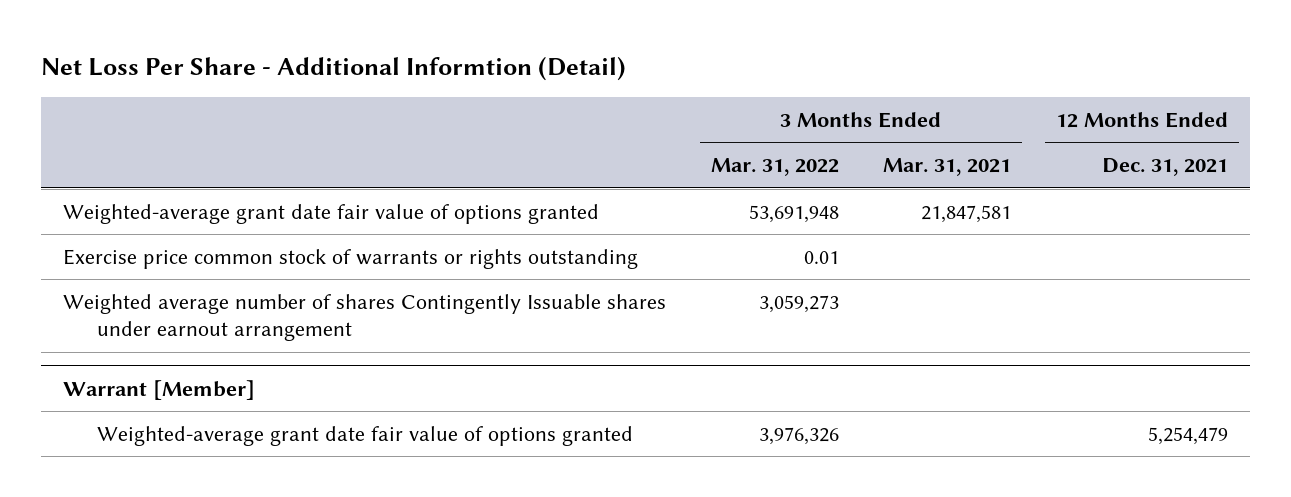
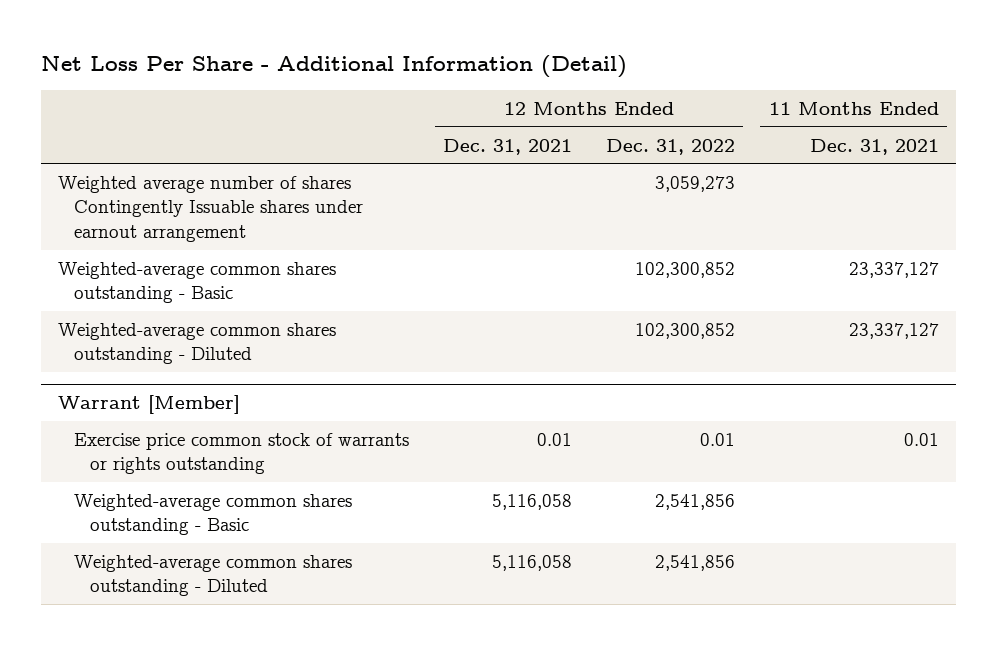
- Net Loss Per Share - Additional Informtion (Detail)
+ Net Loss Per Share - Additional Information (Detail)
- | 3 Months Ended Mar. 31, 2022 | 3 Months Ended Mar. 31, 2021 | 12 Months Ended Dec. 31, 2021
+ | 12 Months Ended Dec. 31, 2021 | 12 Months Ended Dec. 31, 2022 | 11 Months Ended Dec. 31, 2021
- Weighted-average grant date fair value of options granted | 53,691,948 | 21,847,581 |
- Exercise price common stock of warrants or rights outstanding | 0.01 | |
+ Weighted-average common shares outstanding - Basic | | 102,300,852 | 23,337,127
+ Weighted-average common shares outstanding - Diluted | | 102,300,852 | 23,337,127
@ Warrant [Member]
- Weighted-average grant date fair value of options granted | 3,976,326 | | 5,254,479
+ Exercise price common stock of warrants or rights outstanding | 0.01 | 0.01 | 0.01
+ Weighted-average common shares outstanding - Basic | 5,116,058 | 2,541,856 |
+ Weighted-average common shares outstanding - Diluted | 5,116,058 | 2,541,856 |

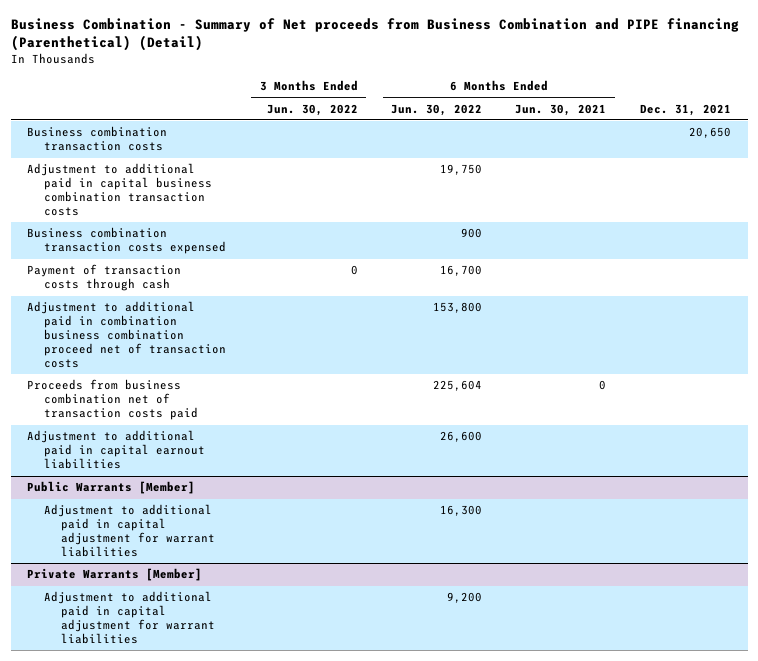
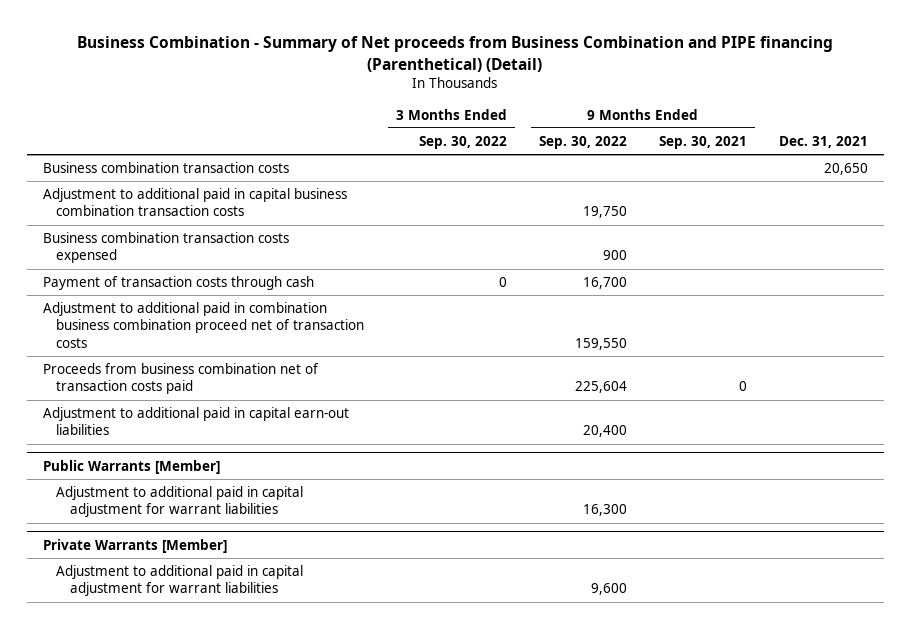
- | 3 Months Ended Jun. 30, 2022 | 6 Months Ended Jun. 30, 2022 | 6 Months Ended Jun. 30, 2021 | Dec. 31, 2021
+ | 3 Months Ended Sep. 30, 2022 | 9 Months Ended Sep. 30, 2022 | 9 Months Ended Sep. 30, 2021 | Dec. 31, 2021
- Adjustment to additional paid in capital earnout liabilities | | 26,600 | |
+ Adjustment to additional paid in capital earn-out liabilities | | 20,400 | |

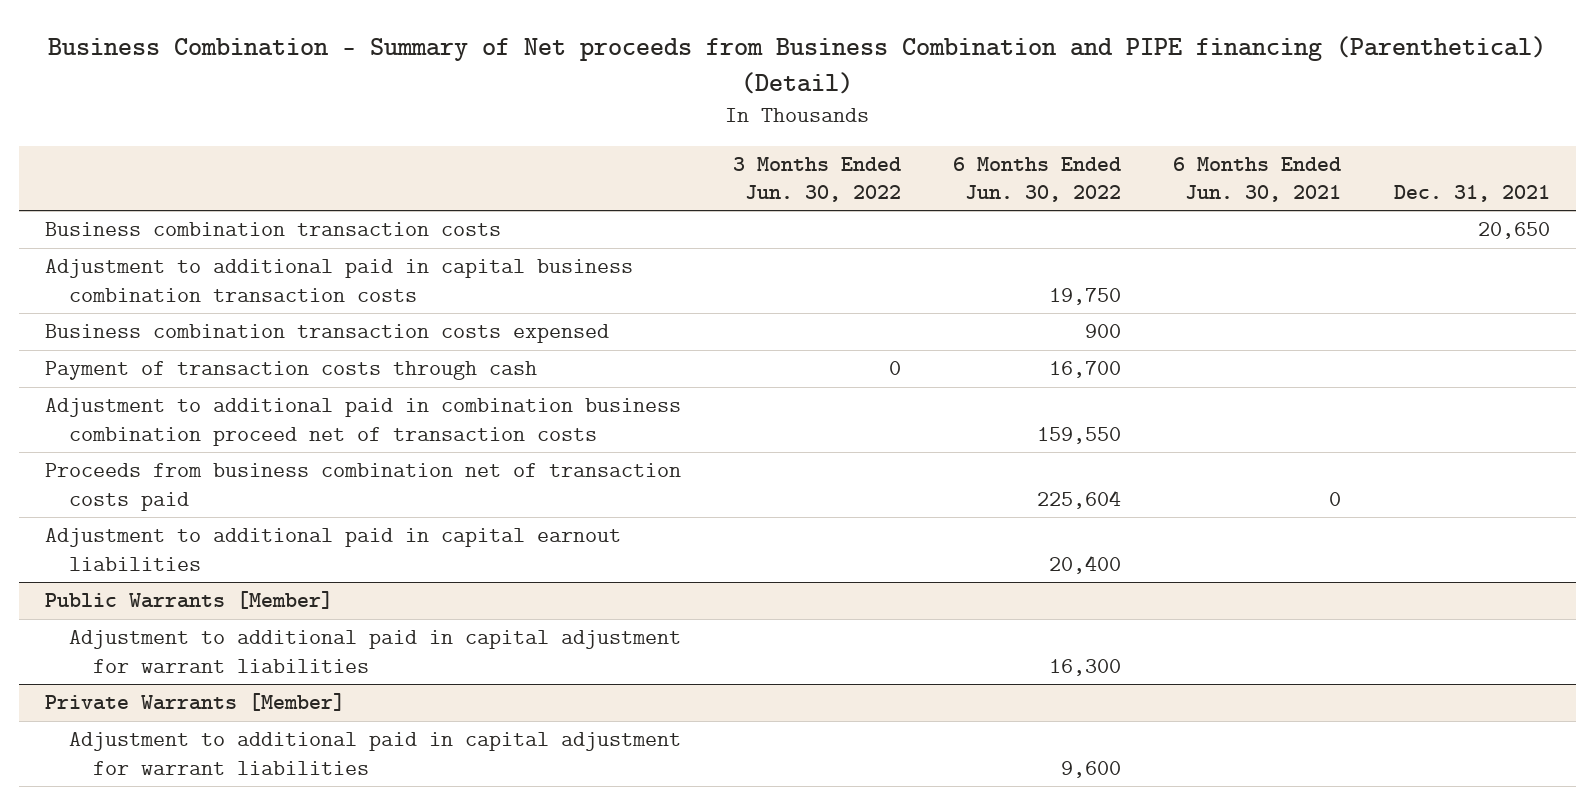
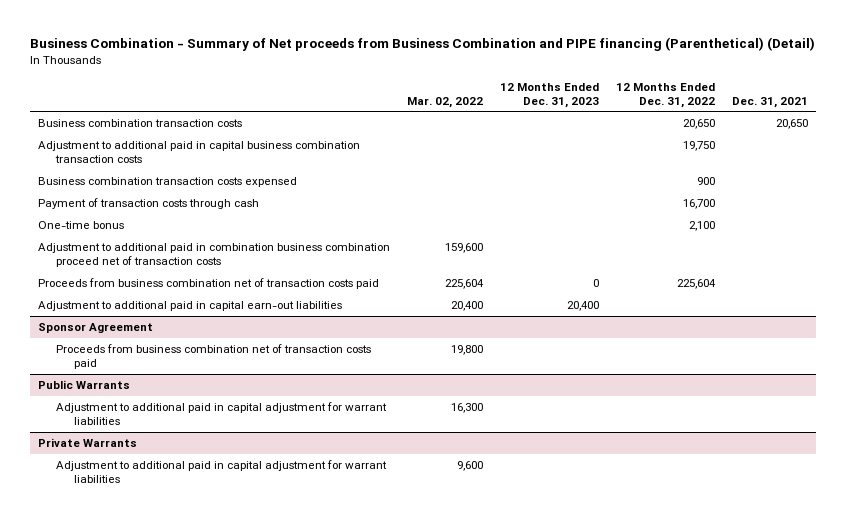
- | 3 Months Ended Jun. 30, 2022 | 6 Months Ended Jun. 30, 2022 | 6 Months Ended Jun. 30, 2021 | Dec. 31, 2021
+ | Mar. 02, 2022 | 12 Months Ended Dec. 31, 2023 | 12 Months Ended Dec. 31, 2022 | Dec. 31, 2021
+ One-time bonus | | | 2,100 |
- Adjustment to additional paid in capital earnout liabilities | | 20,400 | |
- Public Warrants [Member]
+ Adjustment to additional paid in capital earn-out liabilities | 20,400 | 20,400 | |
+ Sponsor Agreement
+ Proceeds from business combination net of transaction costs paid | 19,800 | | |
+ Public Warrants
- Private Warrants [Member]
+ Private Warrants

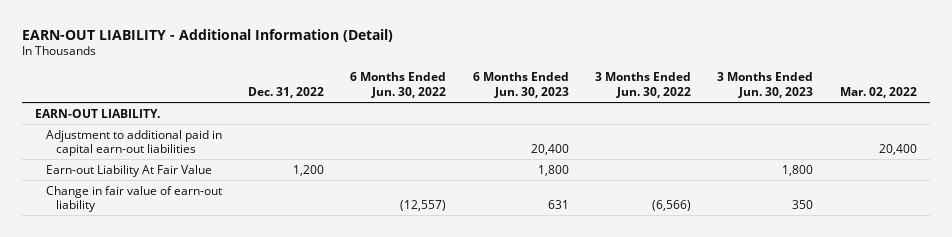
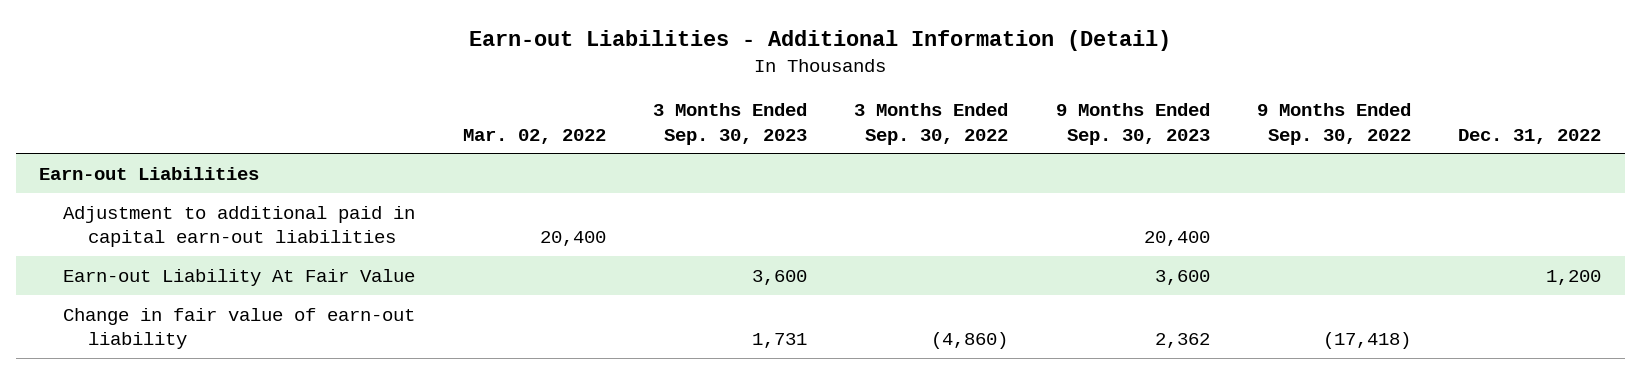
- EARN-OUT LIABILITY - Additional Information (Detail)
+ Earn-out Liabilities - Additional Information (Detail)
- | Dec. 31, 2022 | 6 Months Ended Jun. 30, 2022 | 6 Months Ended Jun. 30, 2023 | 3 Months Ended Jun. 30, 2022 | 3 Months Ended Jun. 30, 2023 | Mar. 02, 2022
+ | Mar. 02, 2022 | 3 Months Ended Sep. 30, 2023 | 3 Months Ended Sep. 30, 2022 | 9 Months Ended Sep. 30, 2023 | 9 Months Ended Sep. 30, 2022 | Dec. 31, 2022
- EARN-OUT LIABILITY.
+ Earn-out Liabilities

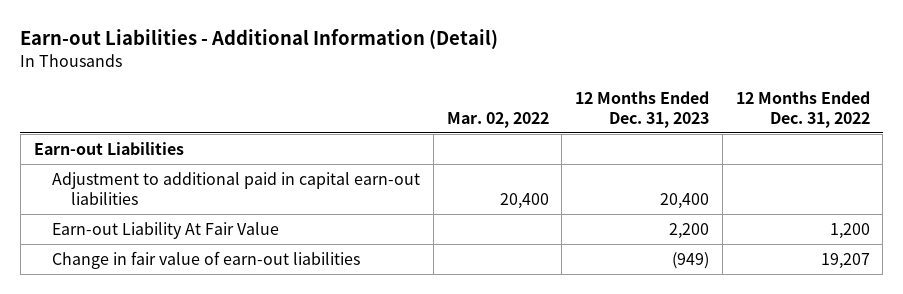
- | Mar. 02, 2022 | 3 Months Ended Sep. 30, 2023 | 3 Months Ended Sep. 30, 2022 | 9 Months Ended Sep. 30, 2023 | 9 Months Ended Sep. 30, 2022 | Dec. 31, 2022
+ | Mar. 02, 2022 | 12 Months Ended Dec. 31, 2023 | 12 Months Ended Dec. 31, 2022
- Change in fair value of earn-out liability | | 1,731 | (4,860) | 2,362 | (17,418) |
+ Change in fair value of earn-out liabilities | | (949) | 19,207

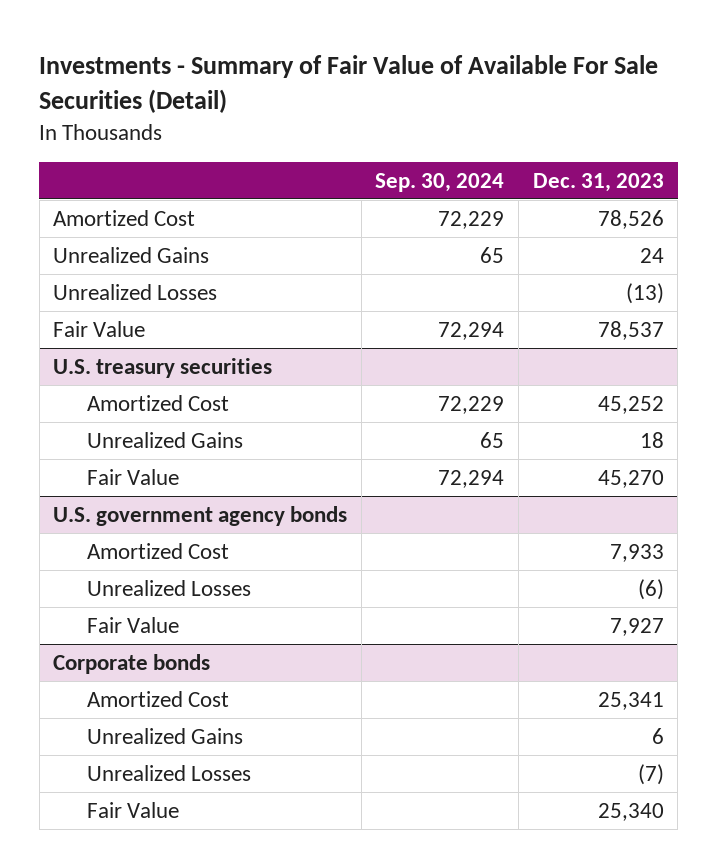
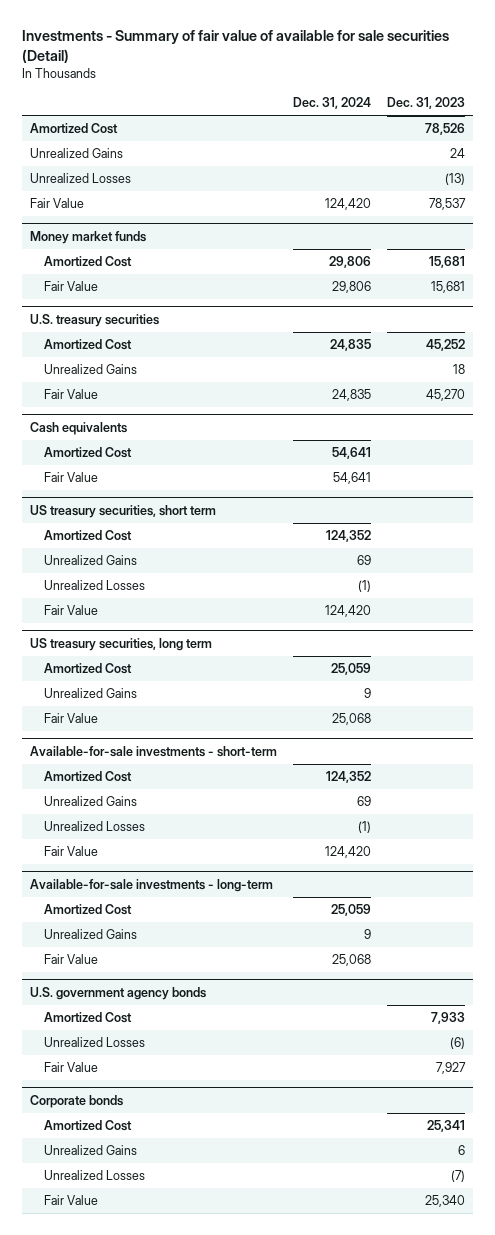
- Investments - Summary of Fair Value of Available For Sale Securities (Detail)
+ Investments - Summary of fair value of available for sale securities (Detail)
- | Sep. 30, 2024 | Dec. 31, 2023
+ | Dec. 31, 2024 | Dec. 31, 2023
+ Money market funds
+ Amortized Cost | 29,806 | 15,681
+ Fair Value | 29,806 | 15,681
+ Cash equivalents
+ Amortized Cost | 54,641 |
+ Fair Value | 54,641 |
+ US treasury securities, short term
+ Amortized Cost | 124,352 |
+ Unrealized Gains | 69 |
+ Unrealized Losses | (1) |
+ Fair Value | 124,420 |
+ US treasury securities, long term
+ Amortized Cost | 25,059 |
+ Unrealized Gains | 9 |
+ Fair Value | 25,068 |
+ Available-for-sale investments - short-term
+ Amortized Cost | 124,352 |
+ Unrealized Gains | 69 |
+ Unrealized Losses | (1) |
+ Fair Value | 124,420 |
+ Available-for-sale investments - long-term
+ Amortized Cost | 25,059 |
+ Unrealized Gains | 9 |
+ Fair Value | 25,068 |

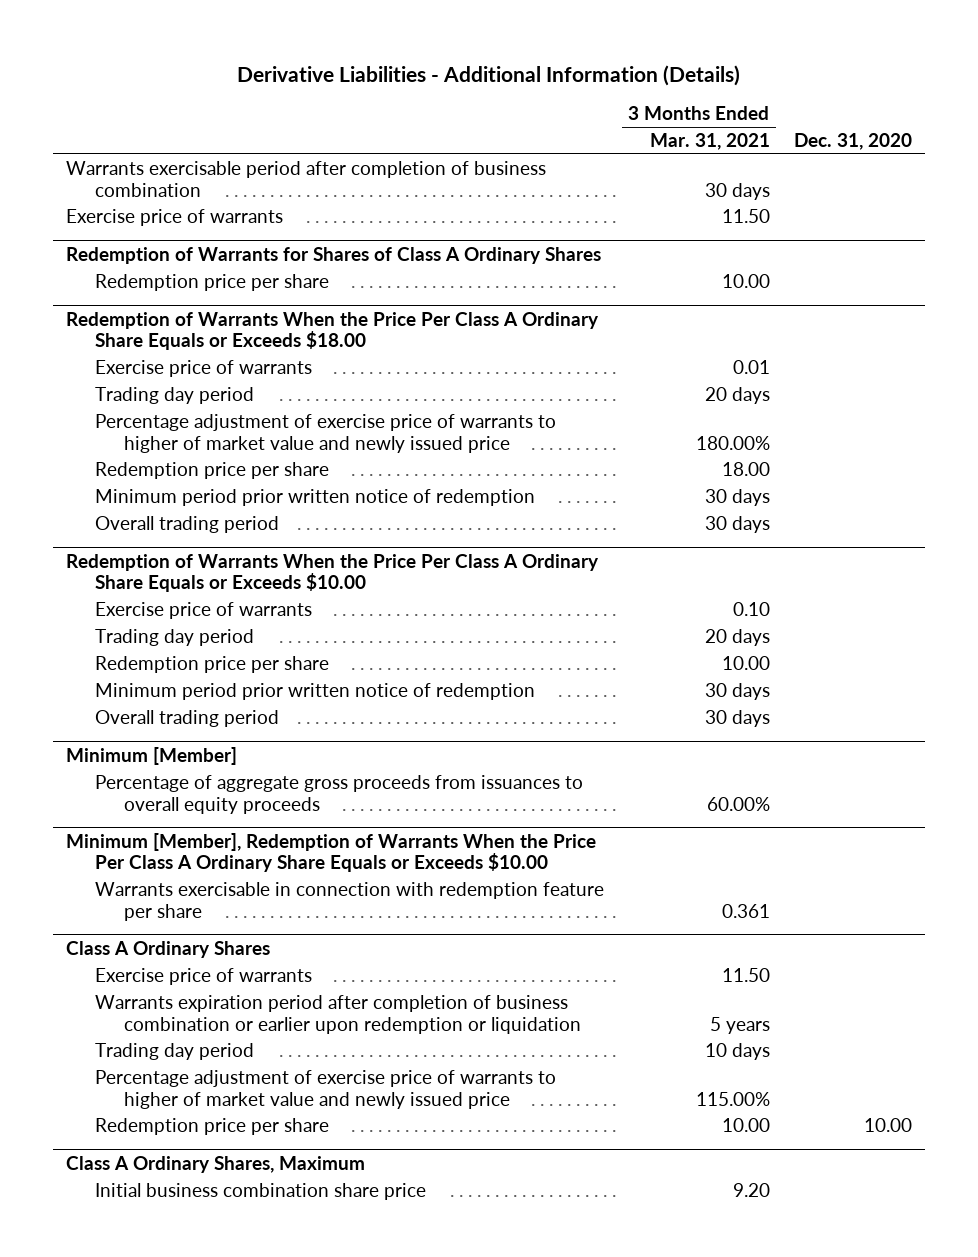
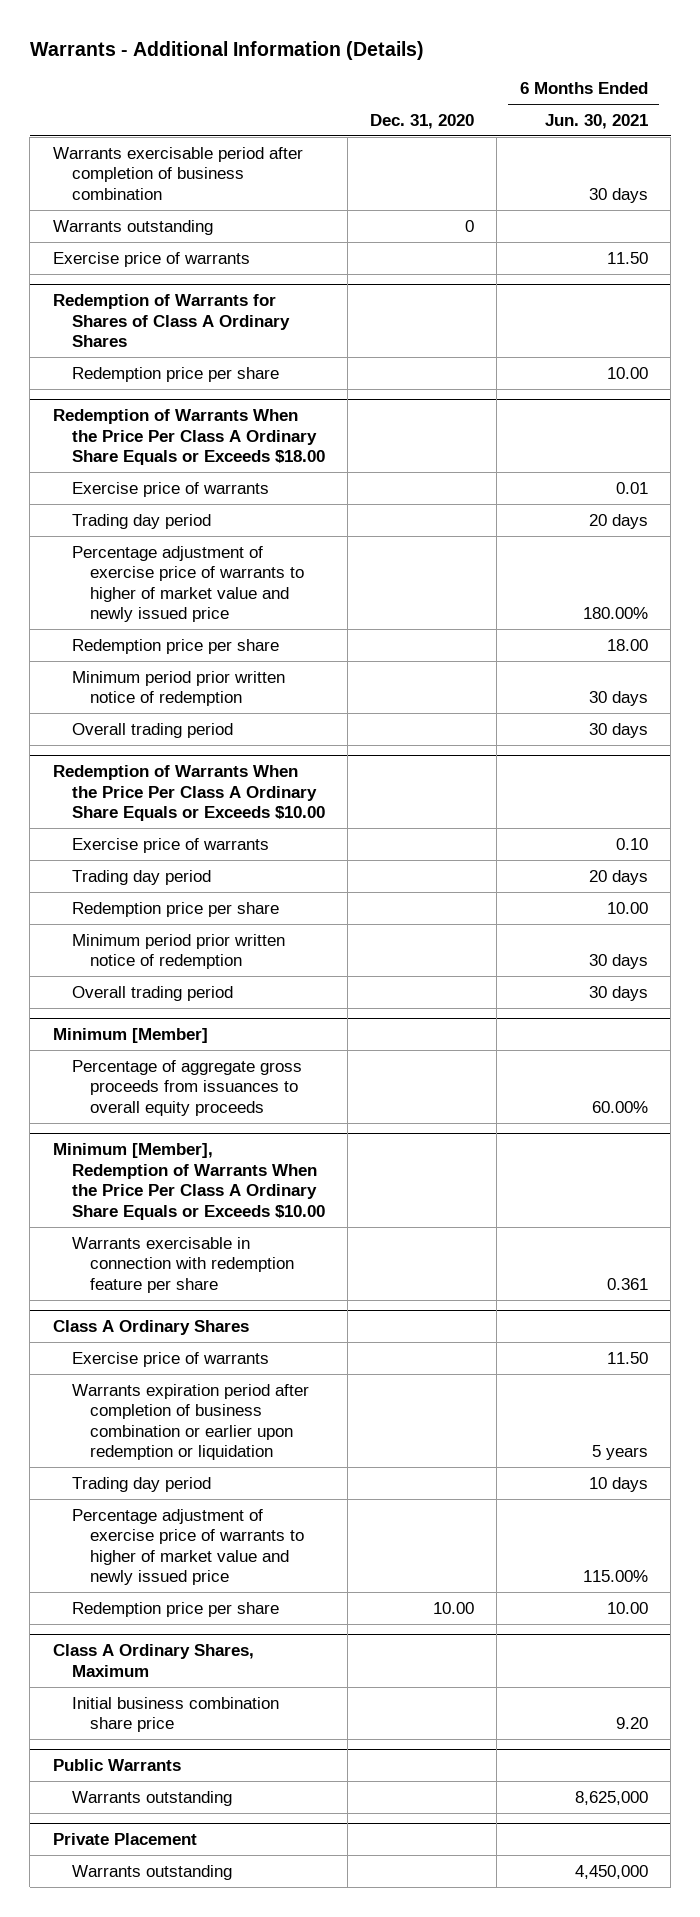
- Derivative Liabilities - Additional Information (Details)
+ Warrants - Additional Information (Details)
- | 3 Months Ended Mar. 31, 2021 | Dec. 31, 2020
+ | Dec. 31, 2020 | 6 Months Ended Jun. 30, 2021
+ Warrants outstanding | 0 |
+ Public Warrants
+ Warrants outstanding | | 8,625,000
+ Private Placement
+ Warrants outstanding | | 4,450,000

